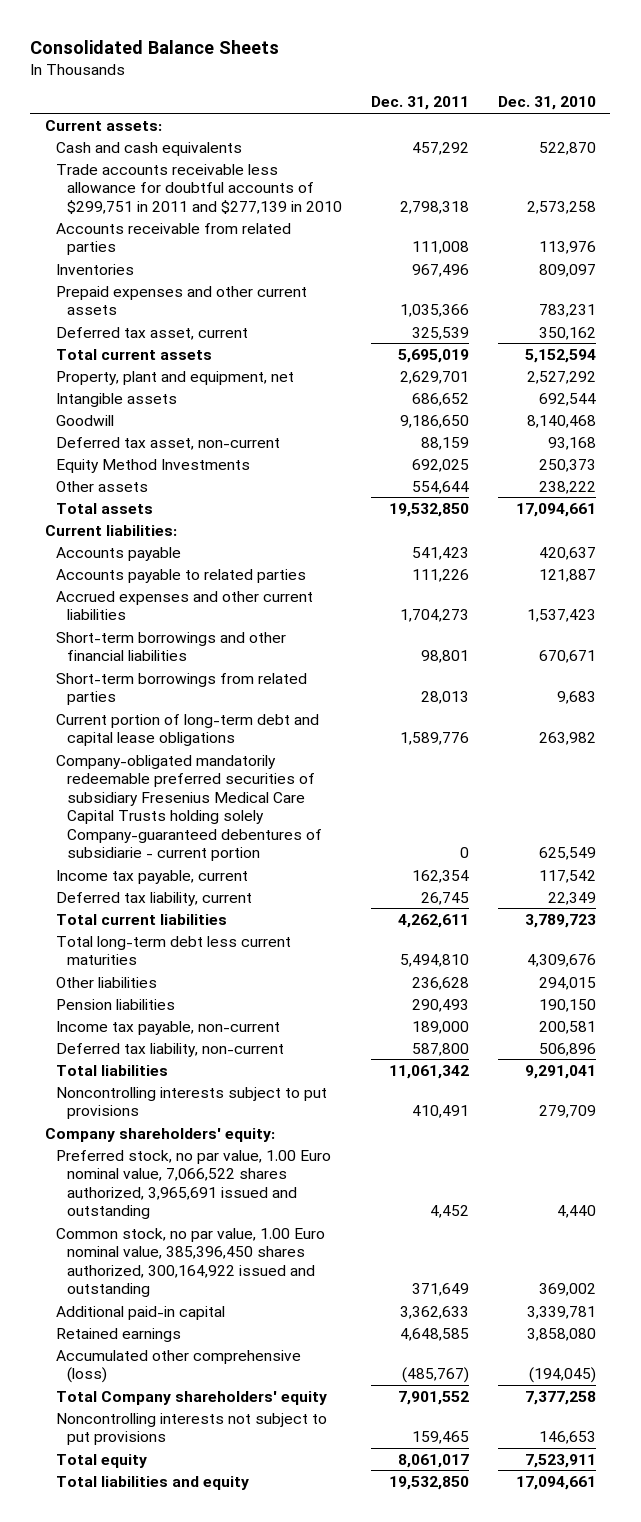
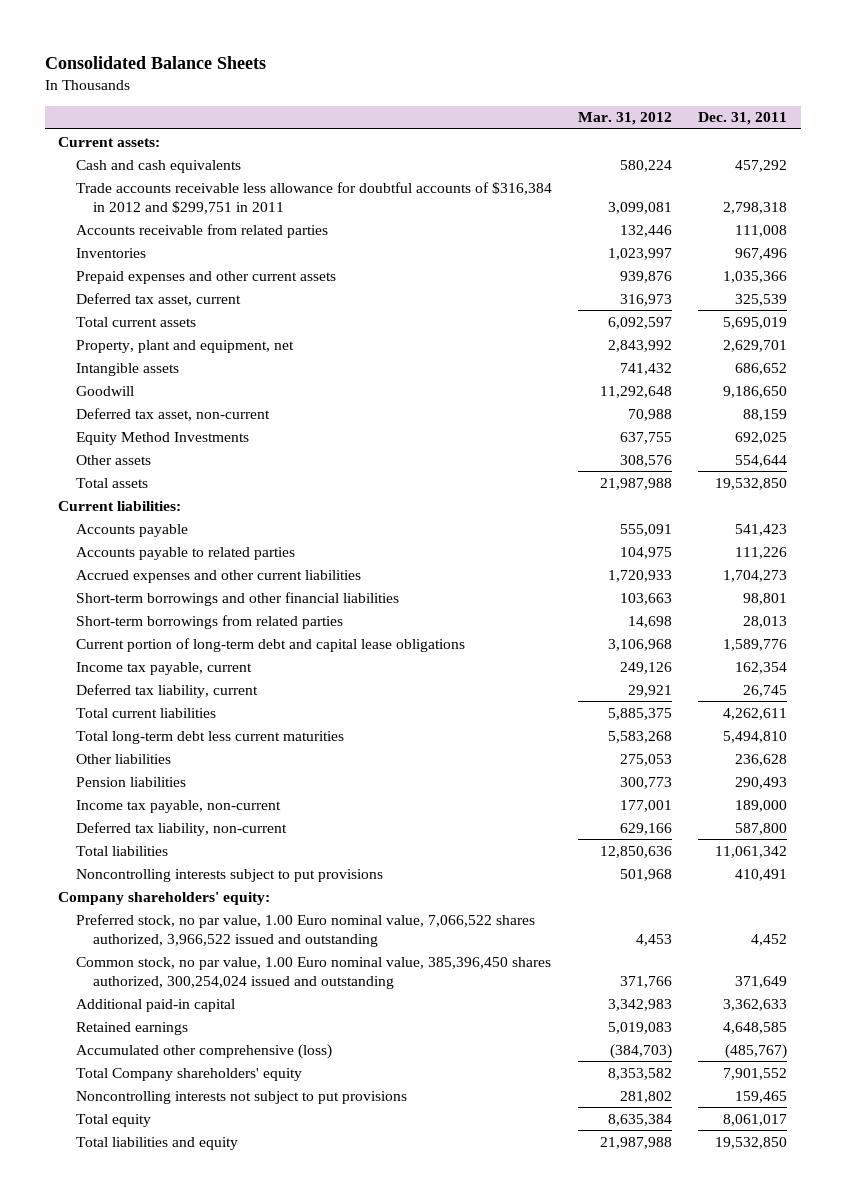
- | Dec. 31, 2011 | Dec. 31, 2010
+ | Mar. 31, 2012 | Dec. 31, 2011
- Trade accounts receivable less allowance for doubtful accounts of $299,751 in 2011 and $277,139 in 2010 | 2,798,318 | 2,573,258
+ Trade accounts receivable less allowance for doubtful accounts of $316,384 in 2012 and $299,751 in 2011 | 3,099,081 | 2,798,318
- Company-obligated mandatorily redeemable preferred securities of subsidiary Fresenius Medical Care Capital Trusts holding solely Company-guaranteed debentures of subsidiarie - current portion | 0 | 625,549
- Preferred stock, no par value, 1.00 Euro nominal value, 7,066,522 shares authorized, 3,965,691 issued and outstanding | 4,452 | 4,440
- Common stock, no par value, 1.00 Euro nominal value, 385,396,450 shares authorized, 300,164,922 issued and outstanding | 371,649 | 369,002
+ Preferred stock, no par value, 1.00 Euro nominal value, 7,066,522 shares authorized, 3,966,522 issued and outstanding | 4,453 | 4,452
+ Common stock, no par value, 1.00 Euro nominal value, 385,396,450 shares authorized, 300,254,024 issued and outstanding | 371,766 | 371,649

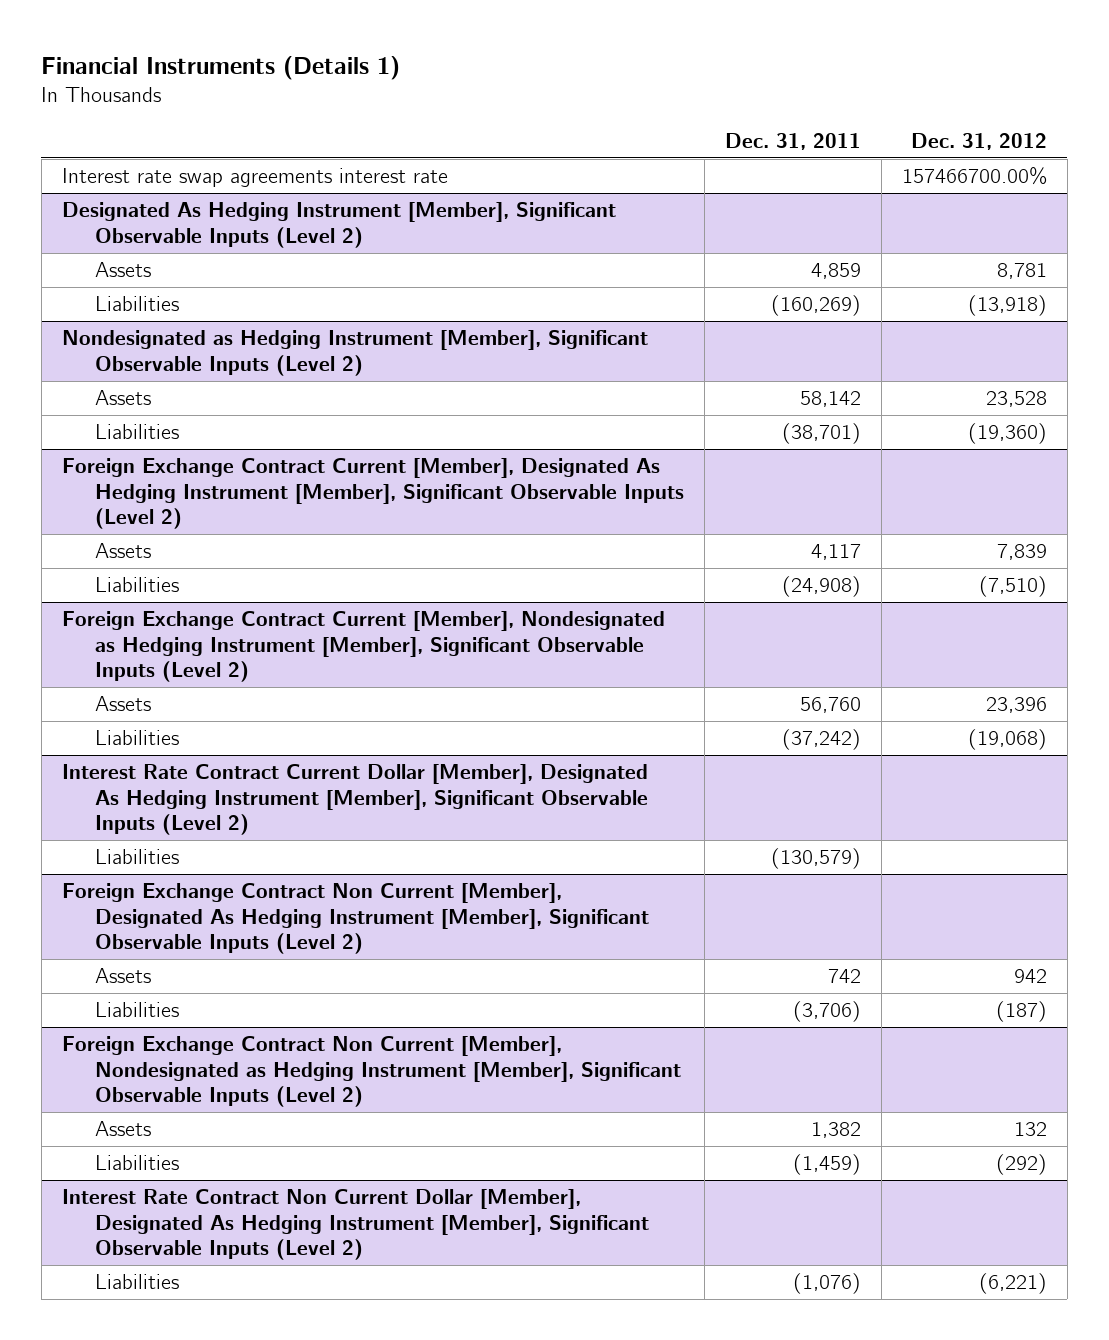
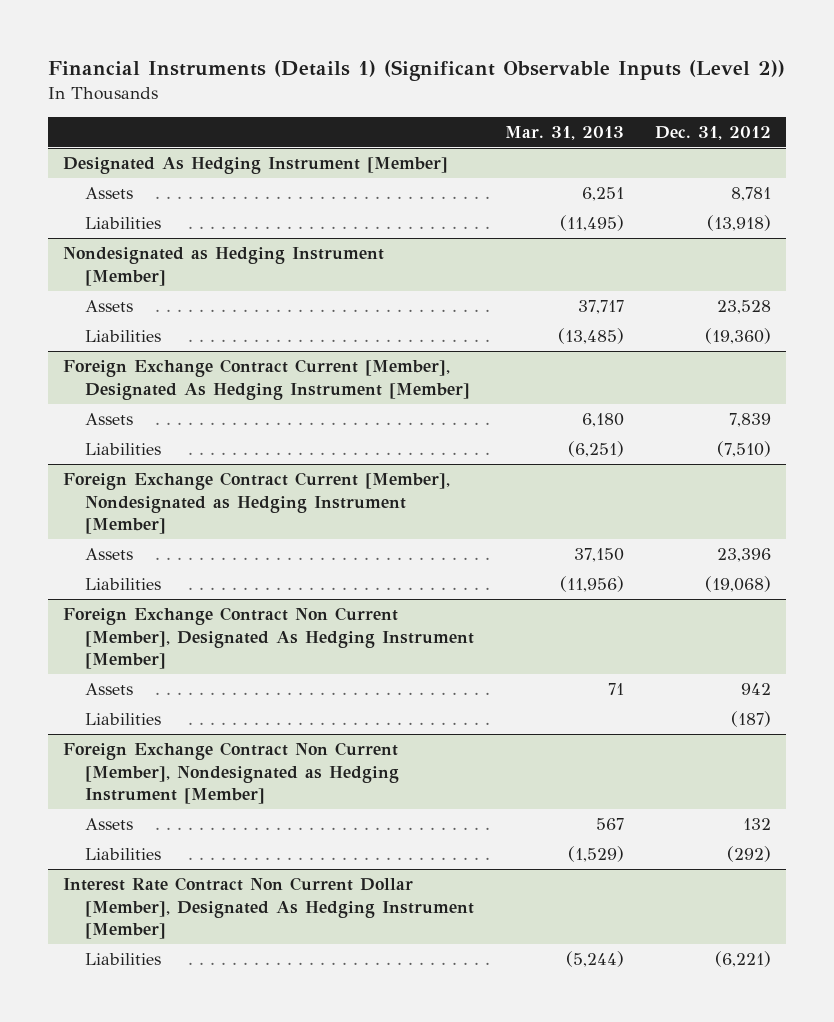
- Financial Instruments (Details 1)
+ Financial Instruments (Details 1) (Significant Observable Inputs (Level 2))
- | Dec. 31, 2011 | Dec. 31, 2012
+ | Mar. 31, 2013 | Dec. 31, 2012
- Interest rate swap agreements interest rate | | 157466700.00%
- Designated As Hedging Instrument [Member], Significant Observable Inputs (Level 2)
+ Designated As Hedging Instrument [Member]
- Nondesignated as Hedging Instrument [Member], Significant Observable Inputs (Level 2)
+ Nondesignated as Hedging Instrument [Member]
- Foreign Exchange Contract Current [Member], Designated As Hedging Instrument [Member], Significant Observable Inputs (Level 2)
+ Foreign Exchange Contract Current [Member], Designated As Hedging Instrument [Member]
- Foreign Exchange Contract Current [Member], Nondesignated as Hedging Instrument [Member], Significant Observable Inputs (Level 2)
+ Foreign Exchange Contract Current [Member], Nondesignated as Hedging Instrument [Member]
- Interest Rate Contract Current Dollar [Member], Designated As Hedging Instrument [Member], Significant Observable Inputs (Level 2)
- Liabilities | (130,579) |
- Foreign Exchange Contract Non Current [Member], Designated As Hedging Instrument [Member], Significant Observable Inputs (Level 2)
+ Foreign Exchange Contract Non Current [Member], Designated As Hedging Instrument [Member]
- Foreign Exchange Contract Non Current [Member], Nondesignated as Hedging Instrument [Member], Significant Observable Inputs (Level 2)
+ Foreign Exchange Contract Non Current [Member], Nondesignated as Hedging Instrument [Member]
- Interest Rate Contract Non Current Dollar [Member], Designated As Hedging Instrument [Member], Significant Observable Inputs (Level 2)
+ Interest Rate Contract Non Current Dollar [Member], Designated As Hedging Instrument [Member]

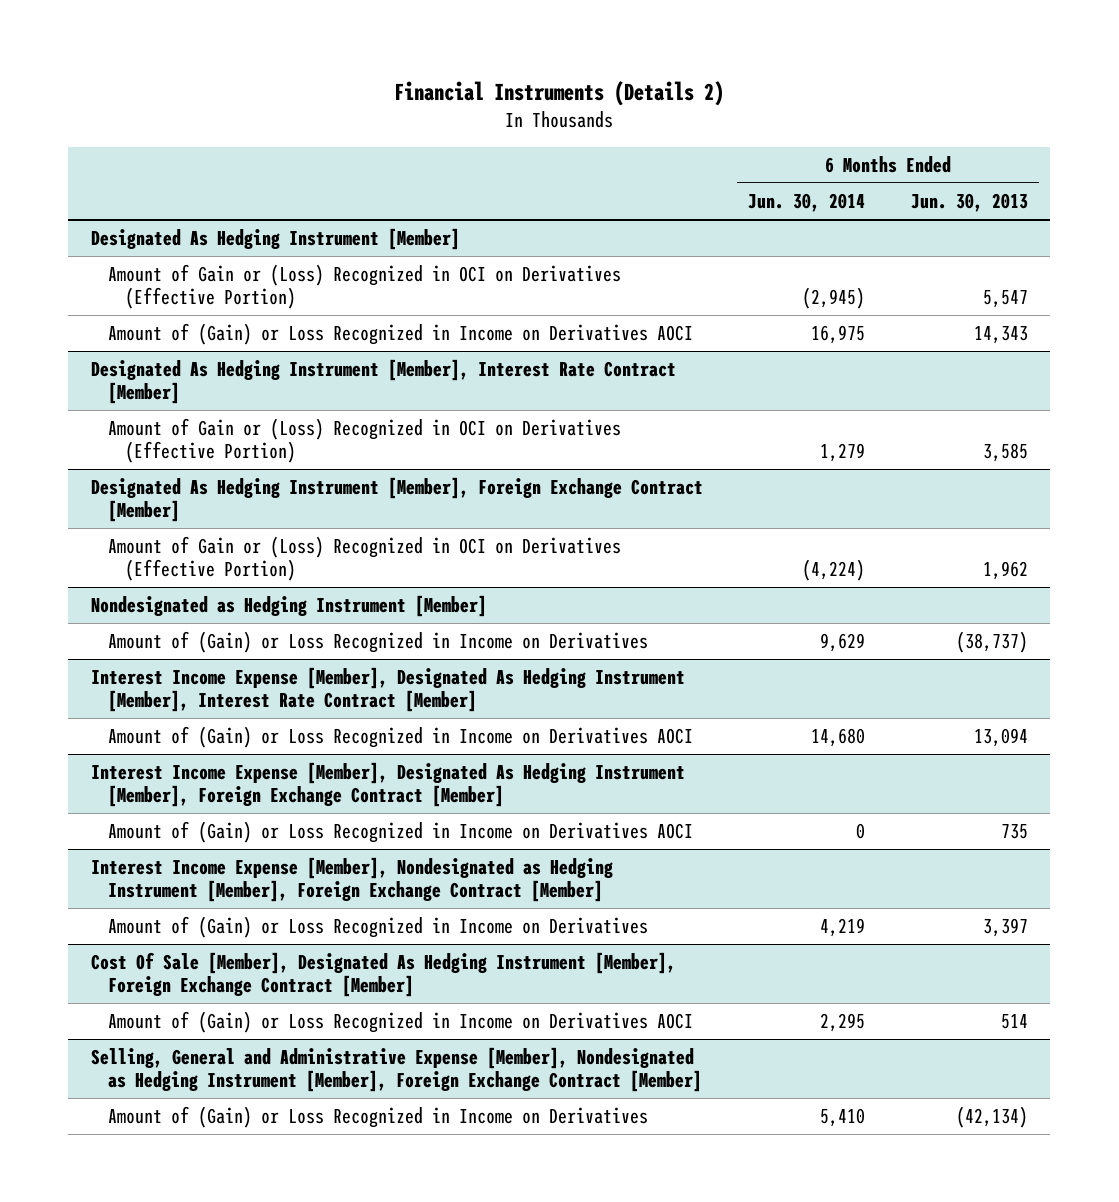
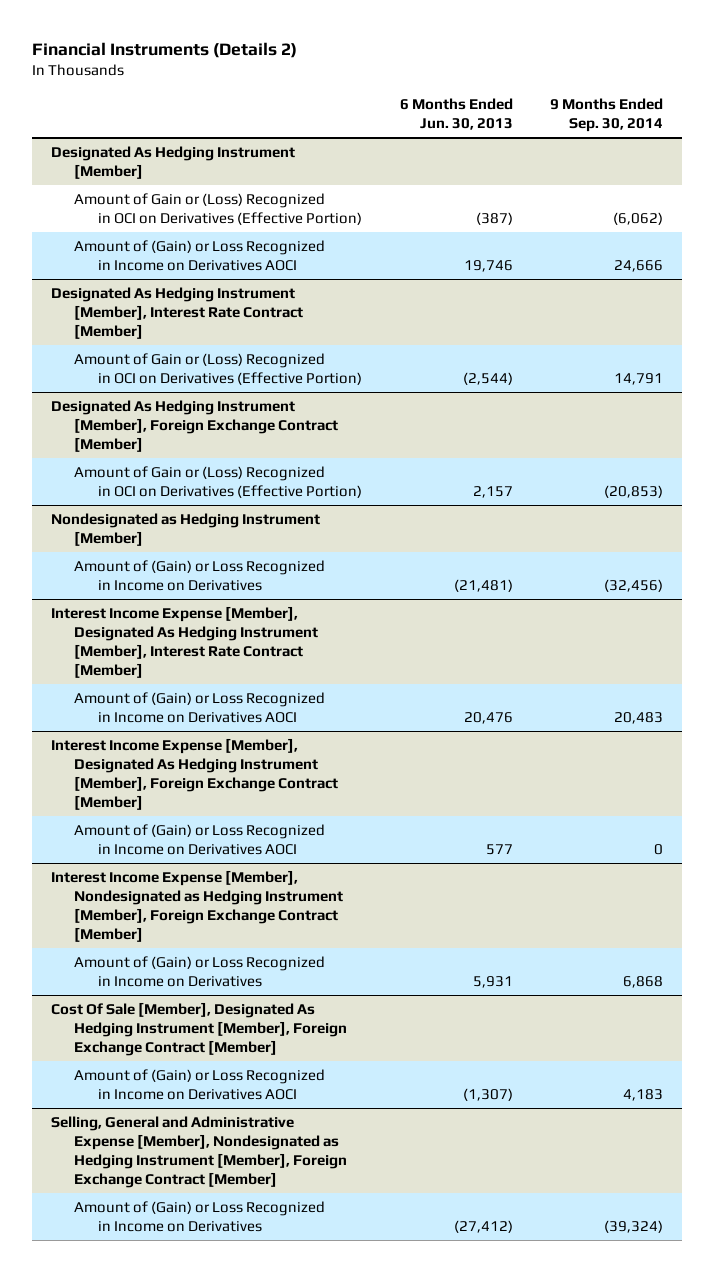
- | 6 Months Ended Jun. 30, 2014 | 6 Months Ended Jun. 30, 2013
+ | 6 Months Ended Jun. 30, 2013 | 9 Months Ended Sep. 30, 2014
@ Designated As Hedging Instrument [Member]
- Amount of Gain or (Loss) Recognized in OCI on Derivatives (Effective Portion) | (2,945) | 5,547
- Amount of (Gain) or Loss Recognized in Income on Derivatives AOCI | 16,975 | 14,343
+ Amount of Gain or (Loss) Recognized in OCI on Derivatives (Effective Portion) | (387) | (6,062)
+ Amount of (Gain) or Loss Recognized in Income on Derivatives AOCI | 19,746 | 24,666
@ Designated As Hedging Instrument [Member], Interest Rate Contract [Member]
- Amount of Gain or (Loss) Recognized in OCI on Derivatives (Effective Portion) | 1,279 | 3,585
+ Amount of Gain or (Loss) Recognized in OCI on Derivatives (Effective Portion) | (2,544) | 14,791
@ Designated As Hedging Instrument [Member], Foreign Exchange Contract [Member]
- Amount of Gain or (Loss) Recognized in OCI on Derivatives (Effective Portion) | (4,224) | 1,962
+ Amount of Gain or (Loss) Recognized in OCI on Derivatives (Effective Portion) | 2,157 | (20,853)
@ Nondesignated as Hedging Instrument [Member]
- Amount of (Gain) or Loss Recognized in Income on Derivatives | 9,629 | (38,737)
+ Amount of (Gain) or Loss Recognized in Income on Derivatives | (21,481) | (32,456)
@ Interest Income Expense [Member], Designated As Hedging Instrument [Member], Interest Rate Contract [Member]
- Amount of (Gain) or Loss Recognized in Income on Derivatives AOCI | 14,680 | 13,094
+ Amount of (Gain) or Loss Recognized in Income on Derivatives AOCI | 20,476 | 20,483
@ Interest Income Expense [Member], Designated As Hedging Instrument [Member], Foreign Exchange Contract [Member]
- Amount of (Gain) or Loss Recognized in Income on Derivatives AOCI | 0 | 735
+ Amount of (Gain) or Loss Recognized in Income on Derivatives AOCI | 577 | 0
@ Interest Income Expense [Member], Nondesignated as Hedging Instrument [Member], Foreign Exchange Contract [Member]
- Amount of (Gain) or Loss Recognized in Income on Derivatives | 4,219 | 3,397
+ Amount of (Gain) or Loss Recognized in Income on Derivatives | 5,931 | 6,868
@ Cost Of Sale [Member], Designated As Hedging Instrument [Member], Foreign Exchange Contract [Member]
- Amount of (Gain) or Loss Recognized in Income on Derivatives AOCI | 2,295 | 514
+ Amount of (Gain) or Loss Recognized in Income on Derivatives AOCI | (1,307) | 4,183
@ Selling, General and Administrative Expense [Member], Nondesignated as Hedging Instrument [Member], Foreign Exchange Contract [Member]
- Amount of (Gain) or Loss Recognized in Income on Derivatives | 5,410 | (42,134)
+ Amount of (Gain) or Loss Recognized in Income on Derivatives | (27,412) | (39,324)

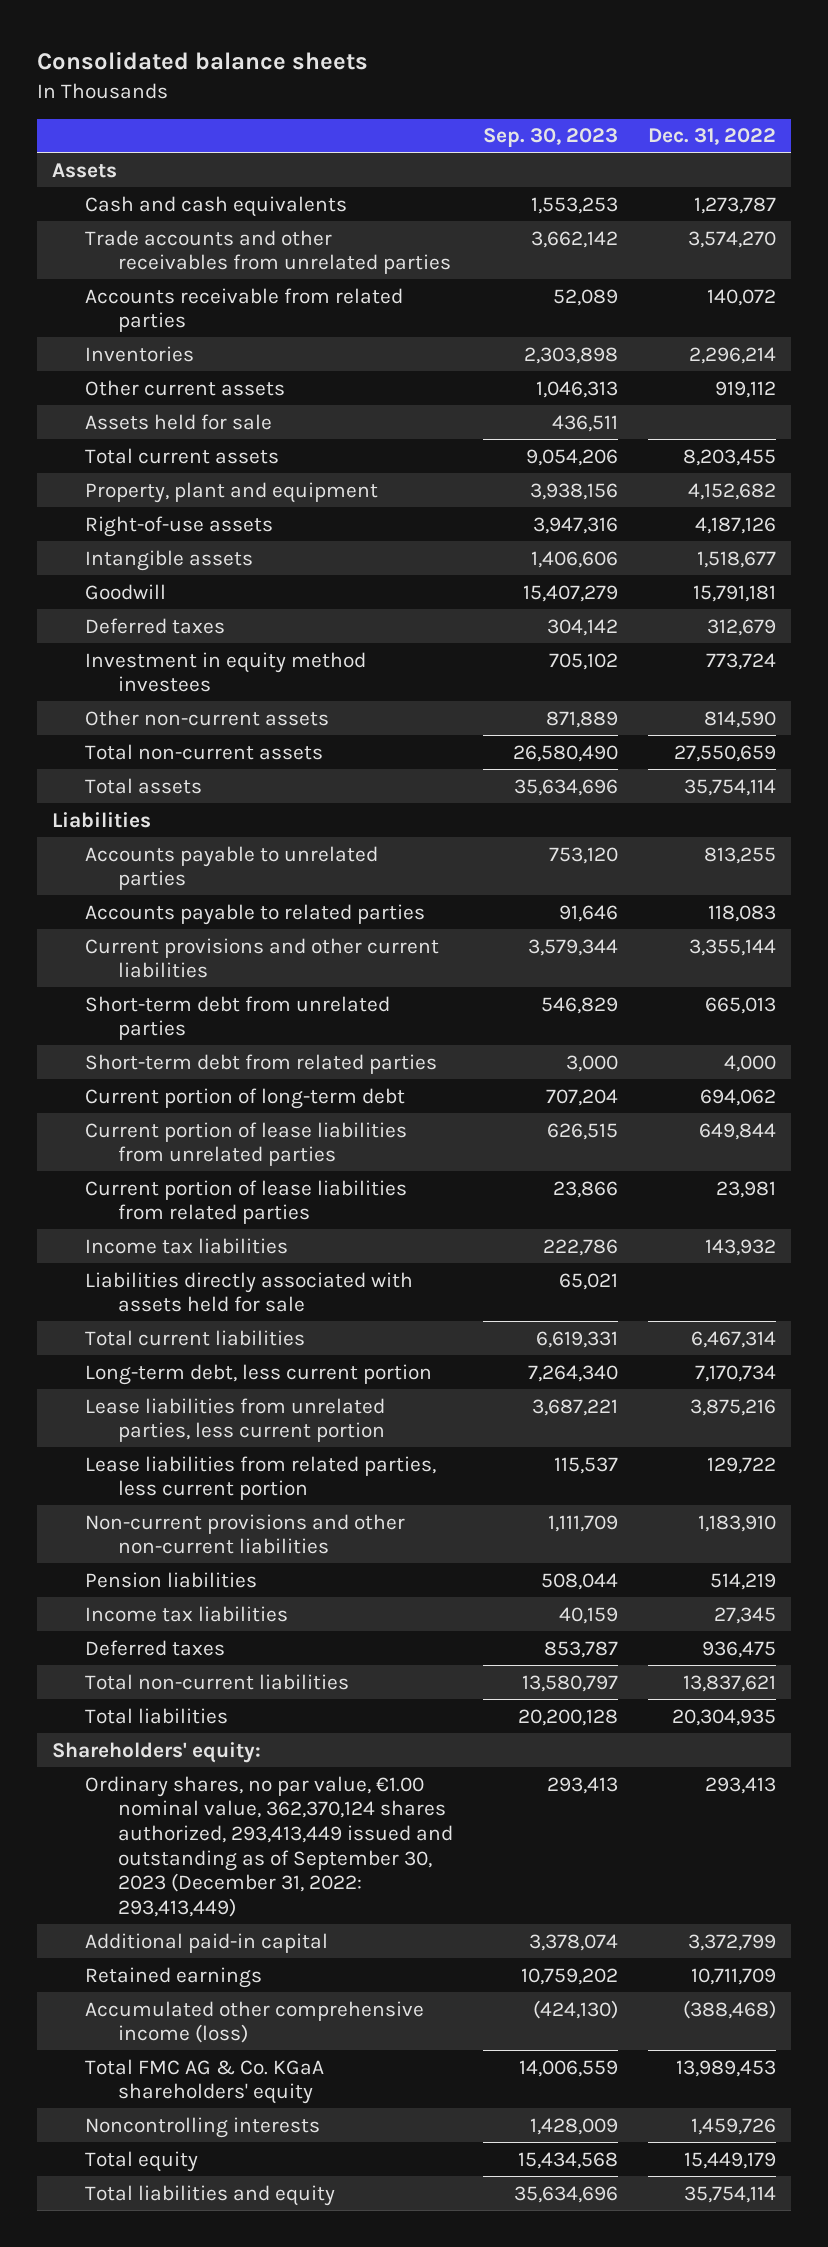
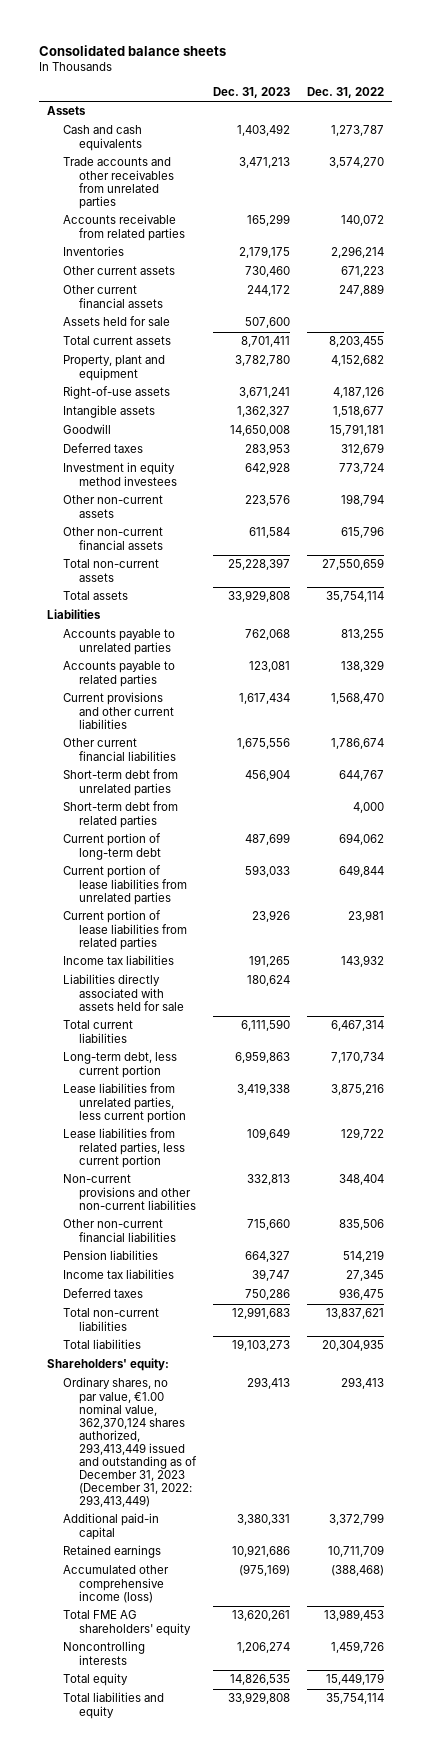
- | Sep. 30, 2023 | Dec. 31, 2022
+ | Dec. 31, 2023 | Dec. 31, 2022
- Other current assets | 1,046,313 | 919,112
+ Other current assets | 730,460 | 671,223
+ Other current financial assets | 244,172 | 247,889
- Other non-current assets | 871,889 | 814,590
+ Other non-current assets | 223,576 | 198,794
+ Other non-current financial assets | 611,584 | 615,796
- Accounts payable to related parties | 91,646 | 118,083
- Current provisions and other current liabilities | 3,579,344 | 3,355,144
- Short-term debt from unrelated parties | 546,829 | 665,013
+ Accounts payable to related parties | 123,081 | 138,329
+ Current provisions and other current liabilities | 1,617,434 | 1,568,470
+ Other current financial liabilities | 1,675,556 | 1,786,674
+ Short-term debt from unrelated parties | 456,904 | 644,767
- Non-current provisions and other non-current liabilities | 1,111,709 | 1,183,910
+ Non-current provisions and other non-current liabilities | 332,813 | 348,404
+ Other non-current financial liabilities | 715,660 | 835,506
- Ordinary shares, no par value, €1.00 nominal value, 362,370,124 shares authorized, 293,413,449 issued and outstanding as of September 30, 2023 (December 31, 2022: 293,413,449) | 293,413 | 293,413
+ Ordinary shares, no par value, €1.00 nominal value, 362,370,124 shares authorized, 293,413,449 issued and outstanding as of December 31, 2023 (December 31, 2022: 293,413,449) | 293,413 | 293,413
- Total FMC AG & Co. KGaA shareholders' equity | 14,006,559 | 13,989,453
+ Total FME AG shareholders' equity | 13,620,261 | 13,989,453

